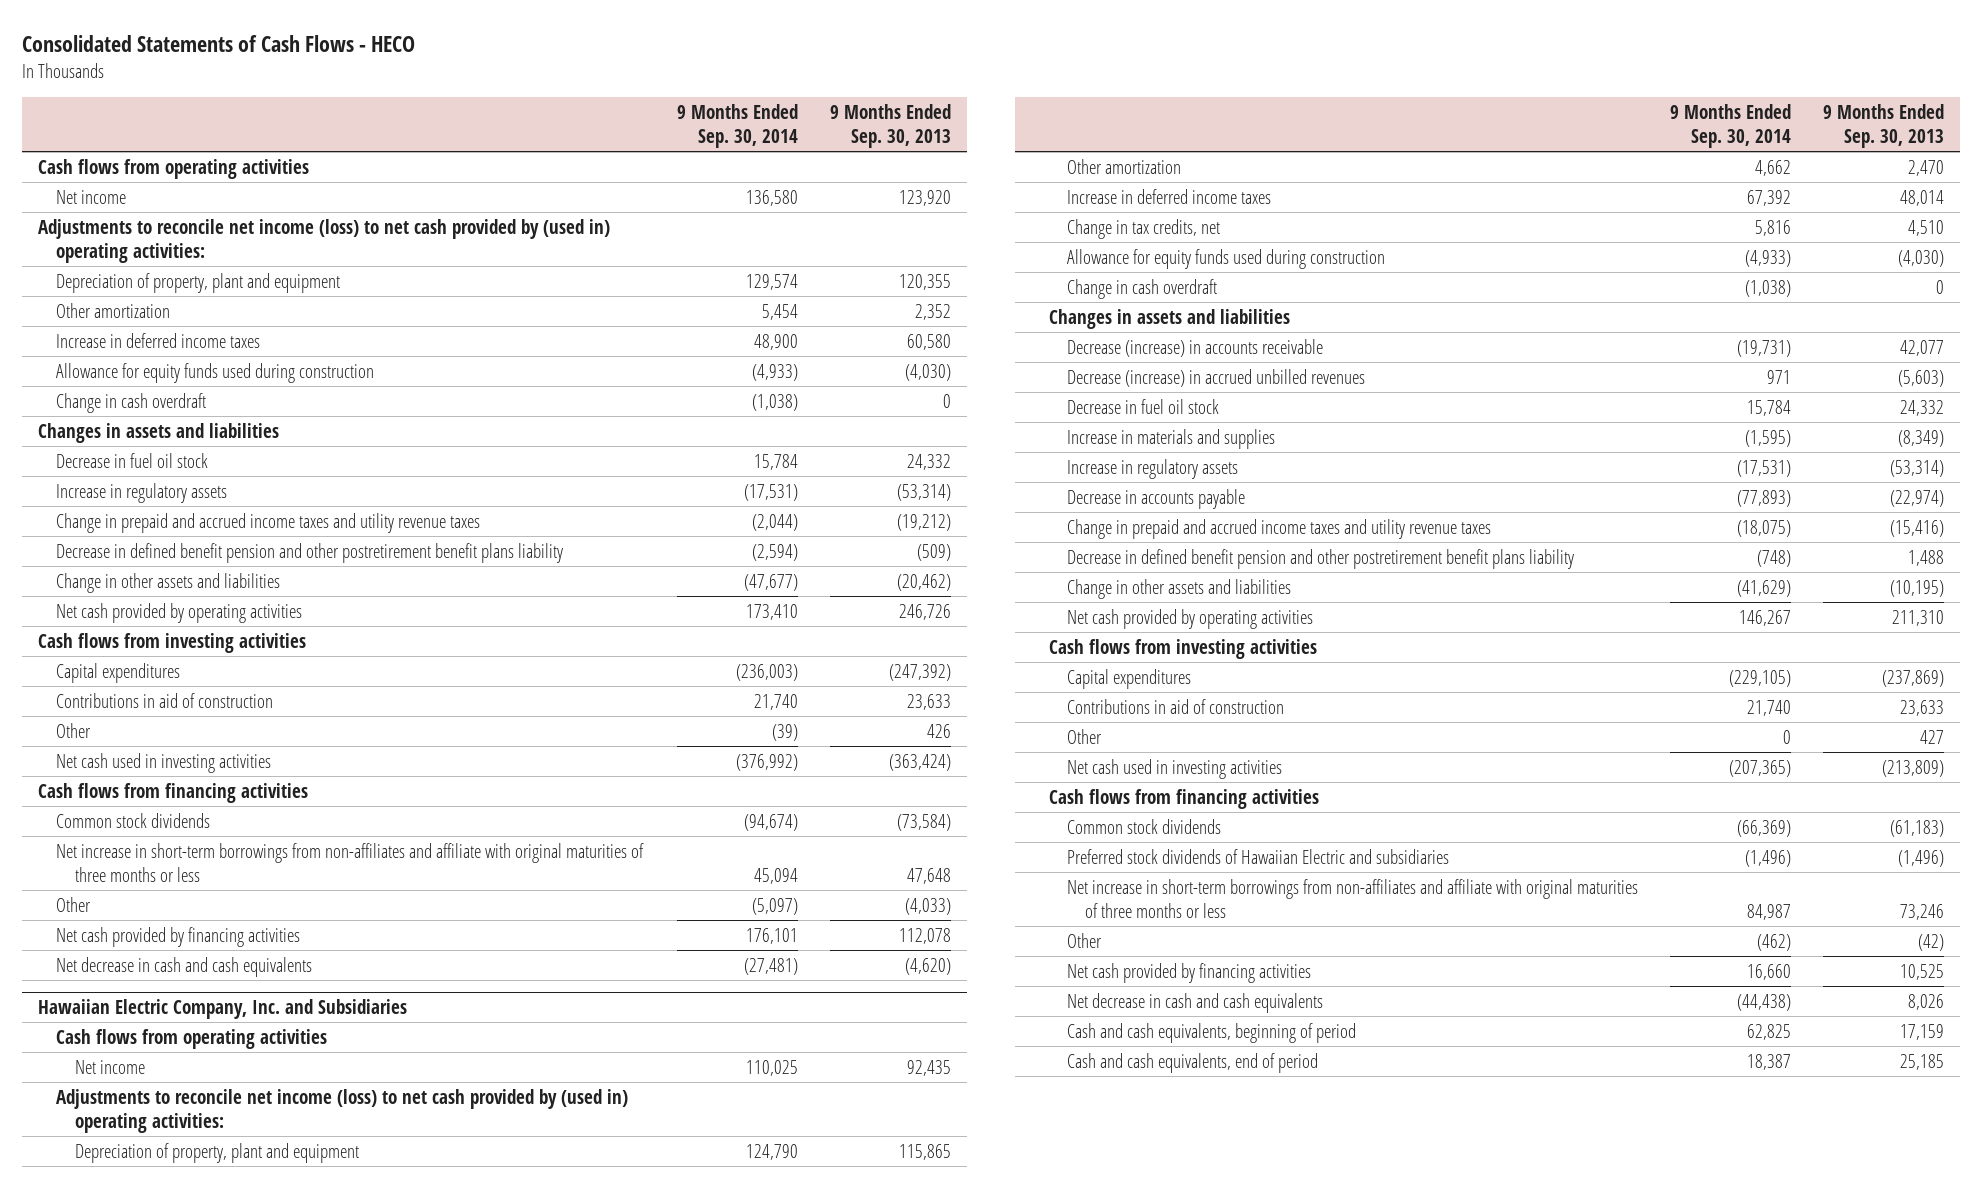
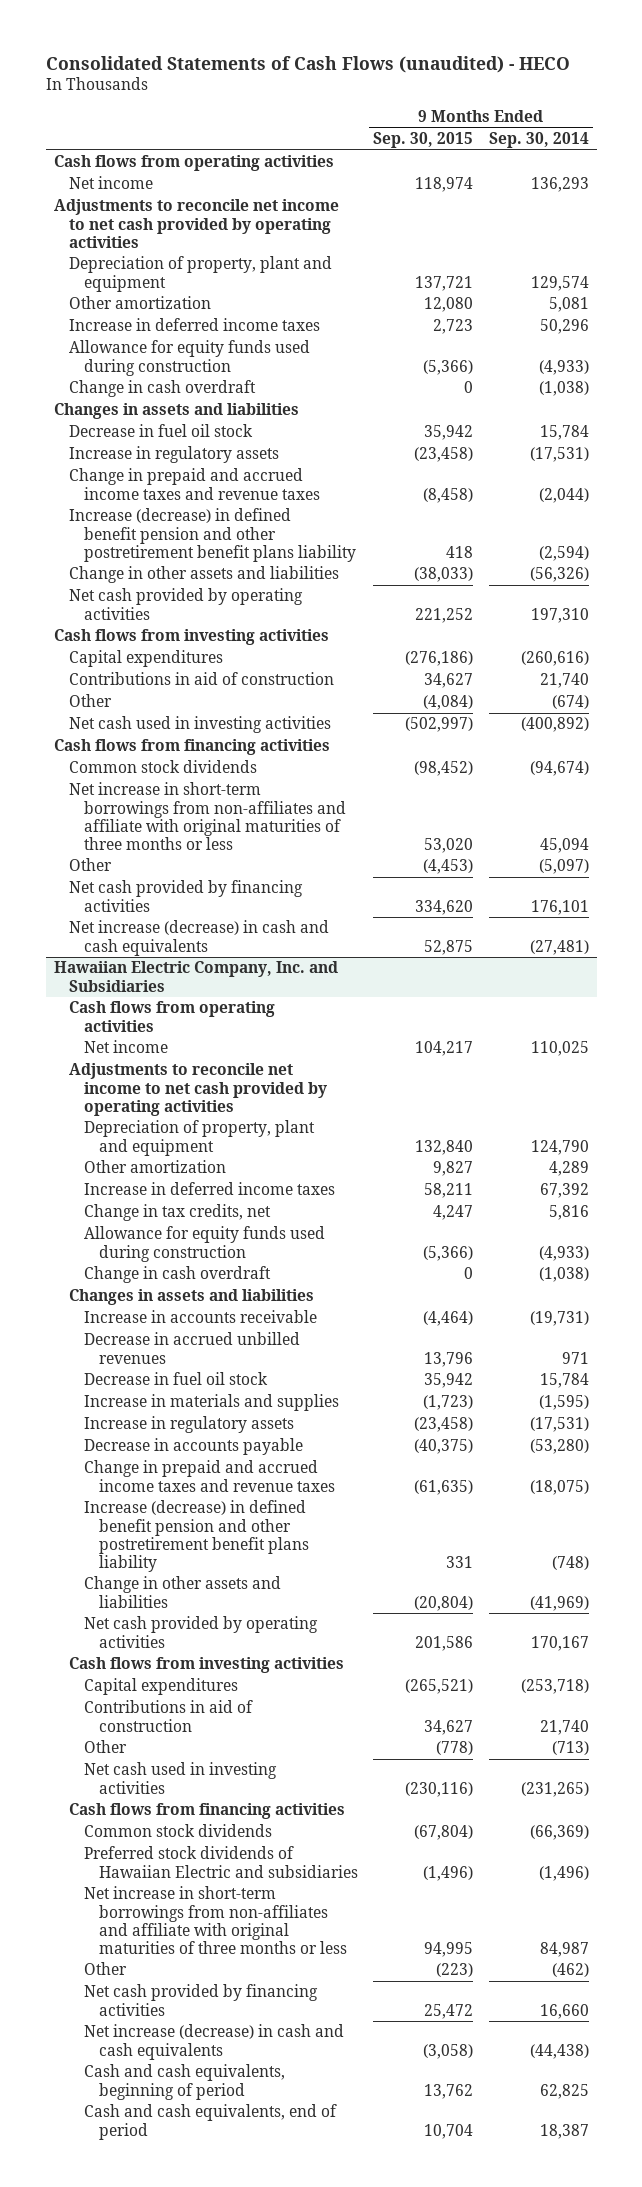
- Consolidated Statements of Cash Flows - HECO
+ Consolidated Statements of Cash Flows (unaudited) - HECO
- | 9 Months Ended Sep. 30, 2014 | 9 Months Ended Sep. 30, 2013
+ | 9 Months Ended Sep. 30, 2015 | 9 Months Ended Sep. 30, 2014
- Net income | 136,580 | 123,920
- Adjustments to reconcile net income (loss) to net cash provided by (used in) operating activities:
+ Net income | 118,974 | 136,293
+ Adjustments to reconcile net income to net cash provided by operating activities
- Other amortization | 5,454 | 2,352
- Increase in deferred income taxes | 48,900 | 60,580
+ Other amortization | 12,080 | 5,081
+ Increase in deferred income taxes | 2,723 | 50,296
- Change in prepaid and accrued income taxes and utility revenue taxes | (2,044) | (19,212)
- Decrease in defined benefit pension and other postretirement benefit plans liability | (2,594) | (509)
- Change in other assets and liabilities | (47,677) | (20,462)
- Net cash provided by operating activities | 173,410 | 246,726
+ Change in prepaid and accrued income taxes and revenue taxes | (8,458) | (2,044)
+ Increase (decrease) in defined benefit pension and other postretirement benefit plans liability | 418 | (2,594)
+ Change in other assets and liabilities | (38,033) | (56,326)
+ Net cash provided by operating activities | 221,252 | 197,310
- Capital expenditures | (236,003) | (247,392)
+ Capital expenditures | (276,186) | (260,616)
- Other | (39) | 426
- Net cash used in investing activities | (376,992) | (363,424)
+ Other | (4,084) | (674)
+ Net cash used in investing activities | (502,997) | (400,892)
- Net decrease in cash and cash equivalents | (27,481) | (4,620)
+ Net increase (decrease) in cash and cash equivalents | 52,875 | (27,481)
@ Hawaiian Electric Company, Inc. and Subsidiaries
- Adjustments to reconcile net income (loss) to net cash provided by (used in) operating activities:
+ Adjustments to reconcile net income to net cash provided by operating activities
- Other amortization | 4,662 | 2,470
+ Other amortization | 9,827 | 4,289
- Decrease (increase) in accounts receivable | (19,731) | 42,077
- Decrease (increase) in accrued unbilled revenues | 971 | (5,603)
+ Increase in accounts receivable | (4,464) | (19,731)
+ Decrease in accrued unbilled revenues | 13,796 | 971
- Decrease in accounts payable | (77,893) | (22,974)
- Change in prepaid and accrued income taxes and utility revenue taxes | (18,075) | (15,416)
- Decrease in defined benefit pension and other postretirement benefit plans liability | (748) | 1,488
- Change in other assets and liabilities | (41,629) | (10,195)
- Net cash provided by operating activities | 146,267 | 211,310
+ Decrease in accounts payable | (40,375) | (53,280)
+ Change in prepaid and accrued income taxes and revenue taxes | (61,635) | (18,075)
+ Increase (decrease) in defined benefit pension and other postretirement benefit plans liability | 331 | (748)
+ Change in other assets and liabilities | (20,804) | (41,969)
+ Net cash provided by operating activities | 201,586 | 170,167
- Capital expenditures | (229,105) | (237,869)
+ Capital expenditures | (265,521) | (253,718)
- Other | 0 | 427
- Net cash used in investing activities | (207,365) | (213,809)
+ Other | (778) | (713)
+ Net cash used in investing activities | (230,116) | (231,265)
- Net decrease in cash and cash equivalents | (44,438) | 8,026
+ Net increase (decrease) in cash and cash equivalents | (3,058) | (44,438)

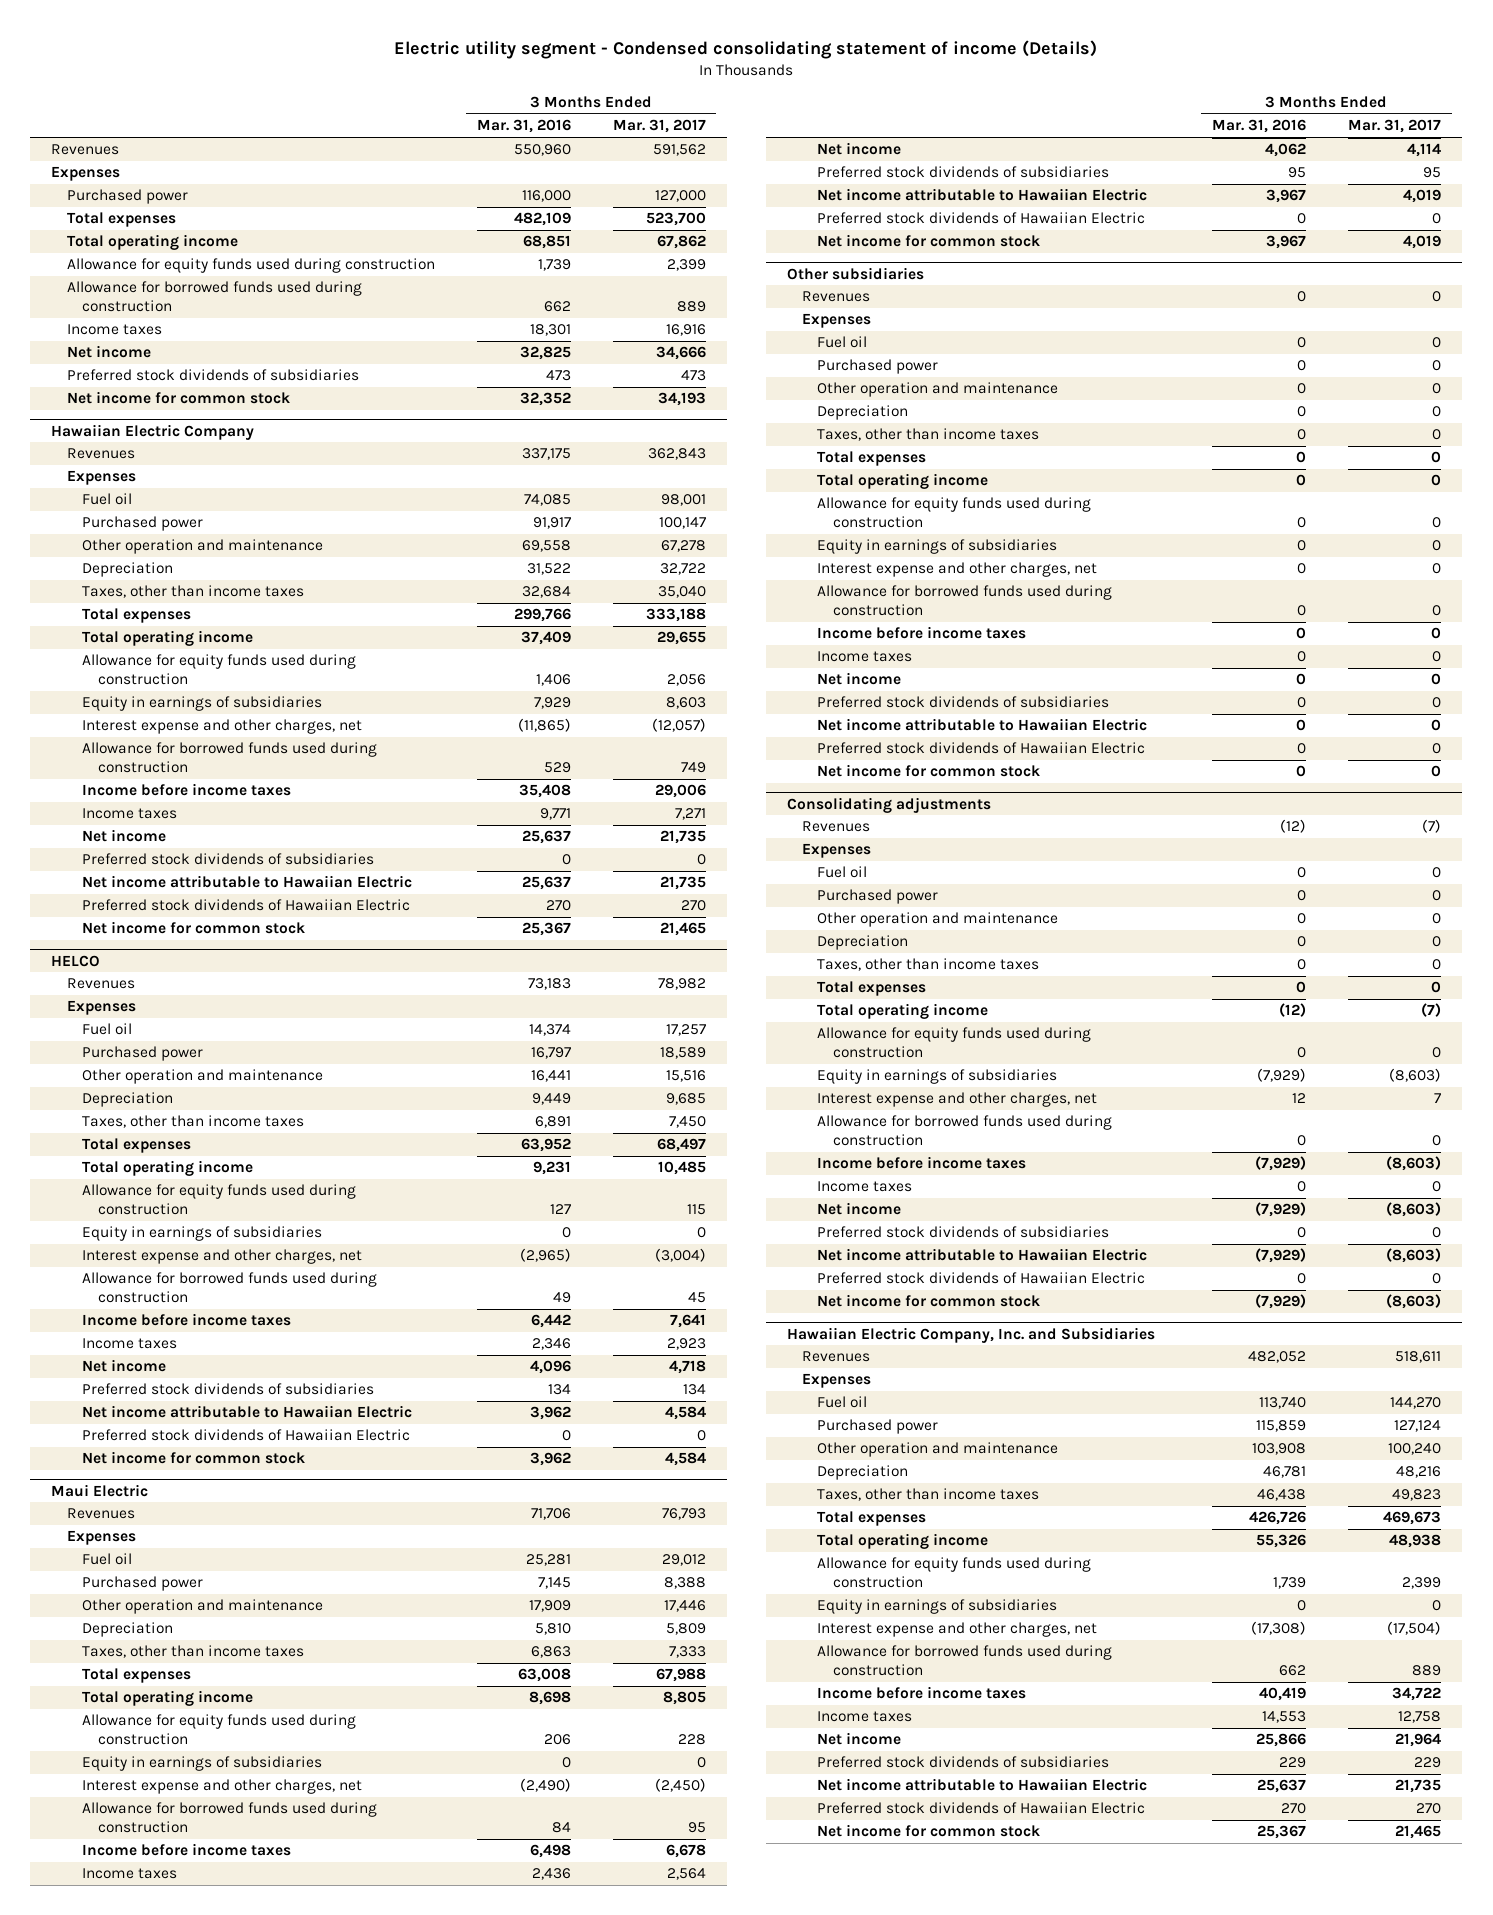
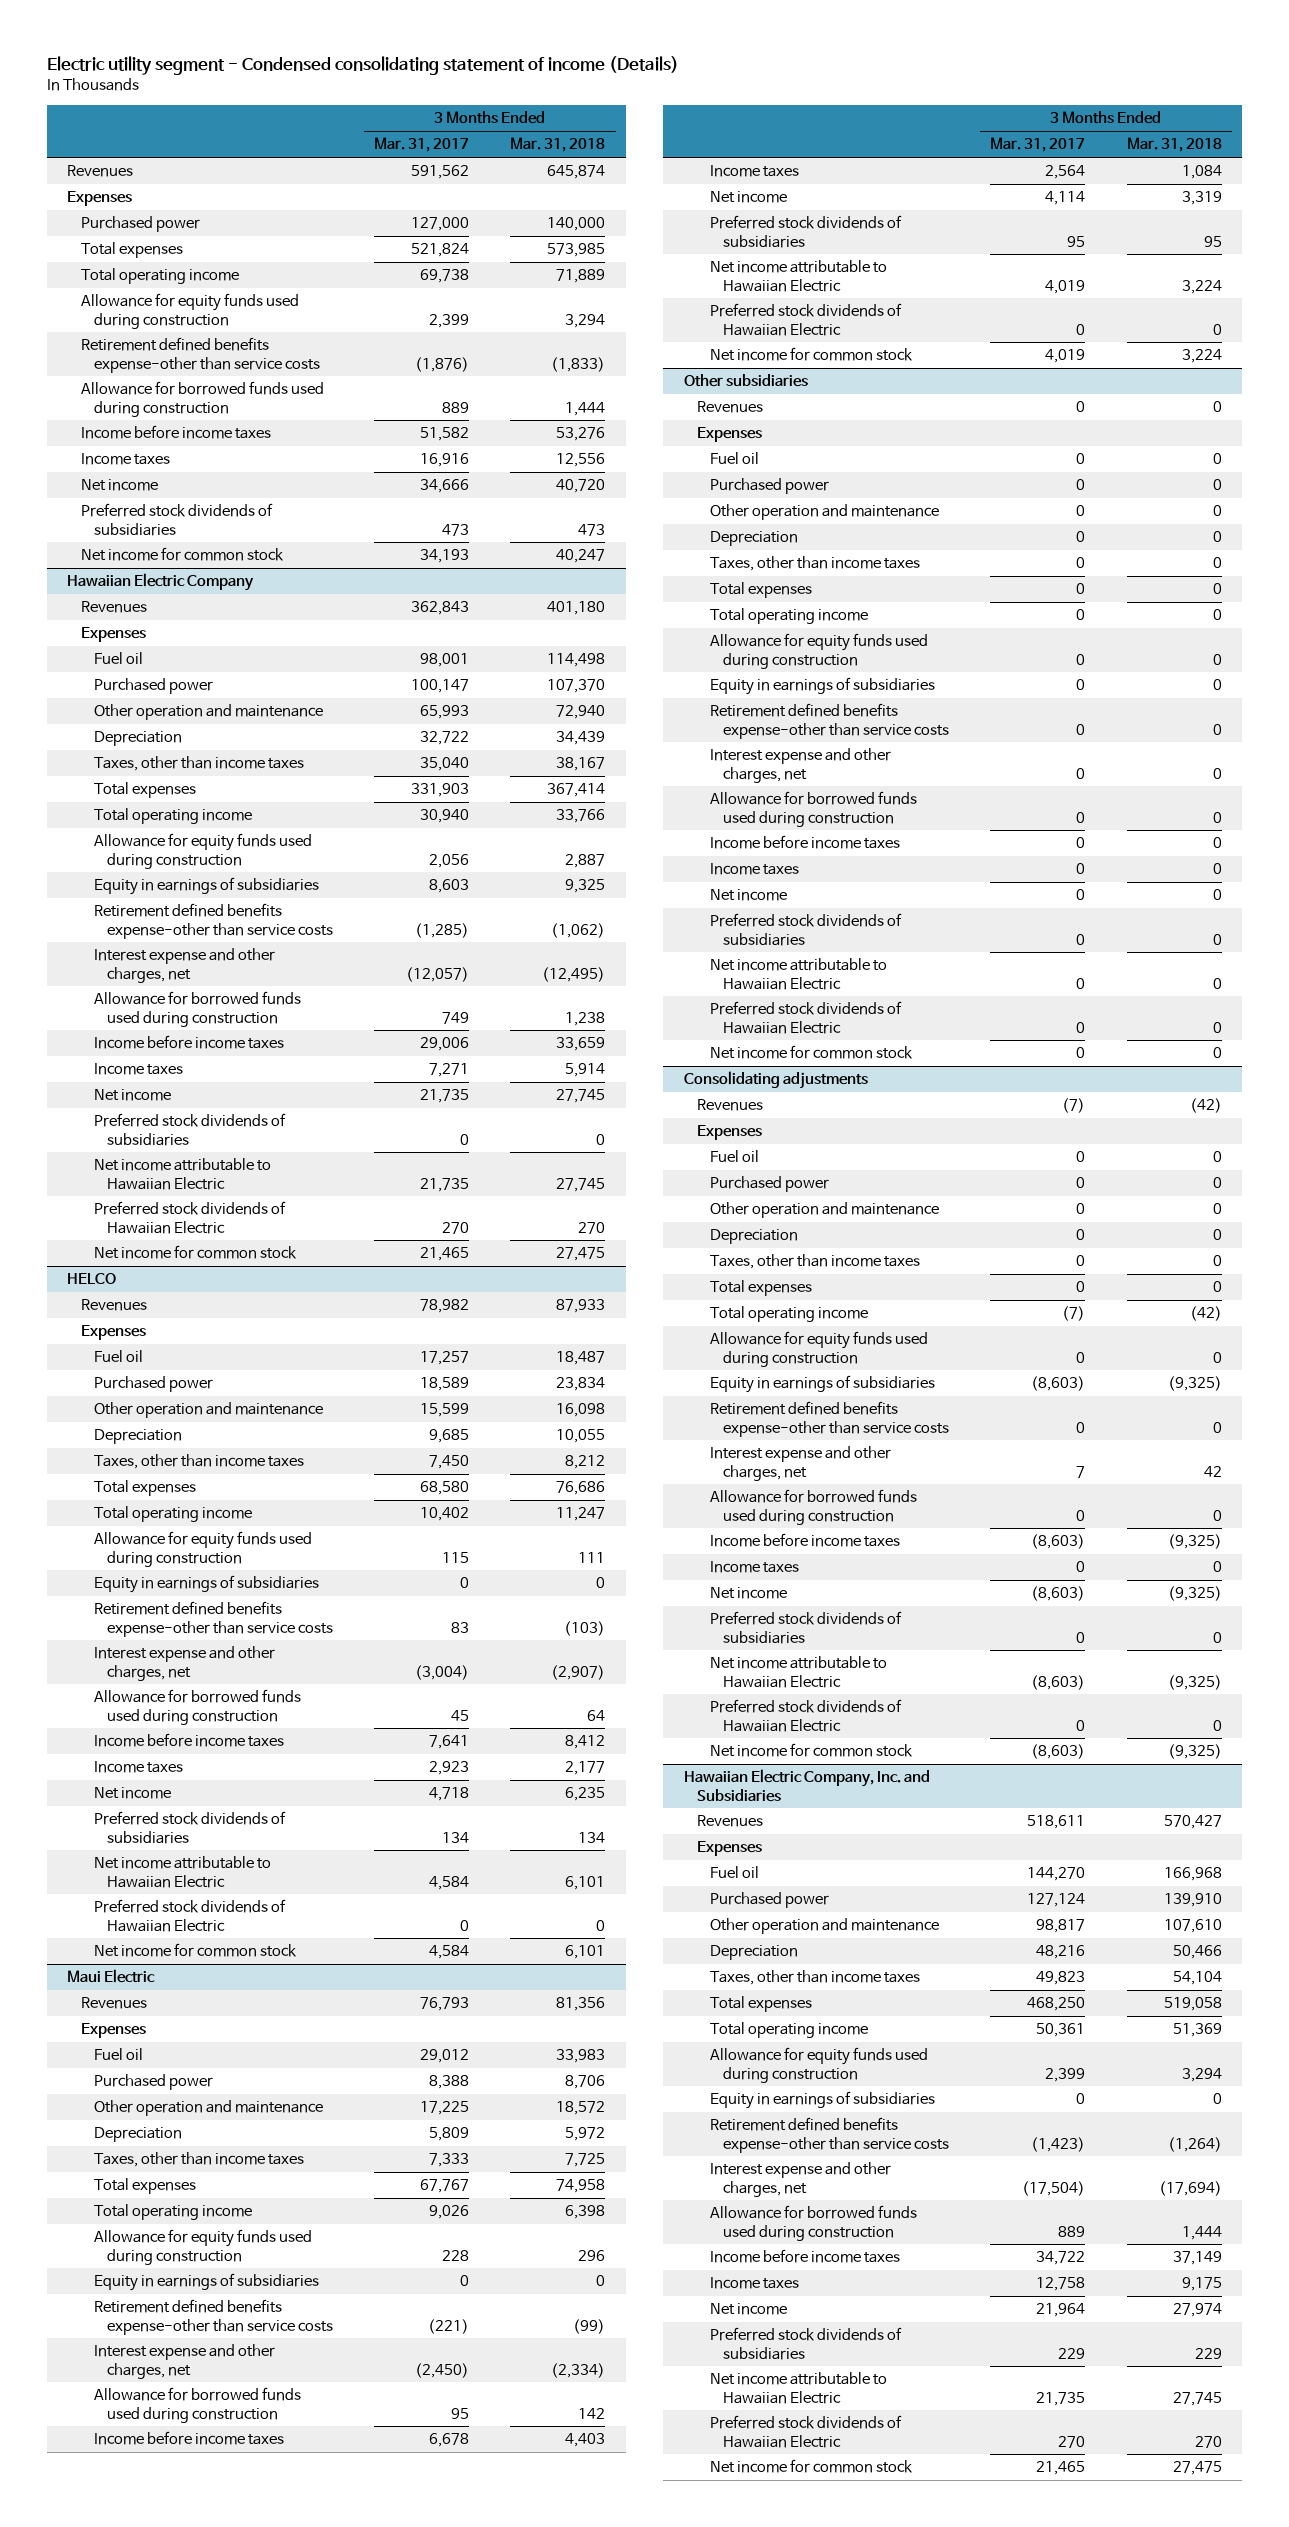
- | 3 Months Ended Mar. 31, 2016 | 3 Months Ended Mar. 31, 2017
+ | 3 Months Ended Mar. 31, 2017 | 3 Months Ended Mar. 31, 2018
- Total expenses | 482,109 | 523,700
- Total operating income | 68,851 | 67,862
+ Total expenses | 521,824 | 573,985
+ Total operating income | 69,738 | 71,889
+ Retirement defined benefits expense-other than service costs | (1,876) | (1,833)
+ Income before income taxes | 51,582 | 53,276
@ Hawaiian Electric Company
- Other operation and maintenance | 69,558 | 67,278
+ Other operation and maintenance | 65,993 | 72,940
- Total expenses | 299,766 | 333,188
- Total operating income | 37,409 | 29,655
+ Total expenses | 331,903 | 367,414
+ Total operating income | 30,940 | 33,766
+ Retirement defined benefits expense-other than service costs | (1,285) | (1,062)
@ HELCO
- Other operation and maintenance | 16,441 | 15,516
+ Other operation and maintenance | 15,599 | 16,098
- Total expenses | 63,952 | 68,497
- Total operating income | 9,231 | 10,485
+ Total expenses | 68,580 | 76,686
+ Total operating income | 10,402 | 11,247
+ Retirement defined benefits expense-other than service costs | 83 | (103)
@ Maui Electric
- Other operation and maintenance | 17,909 | 17,446
+ Other operation and maintenance | 17,225 | 18,572
- Total expenses | 63,008 | 67,988
- Total operating income | 8,698 | 8,805
+ Total expenses | 67,767 | 74,958
+ Total operating income | 9,026 | 6,398
+ Retirement defined benefits expense-other than service costs | (221) | (99)
@ Other subsidiaries
+ Retirement defined benefits expense-other than service costs | 0 | 0
@ Consolidating adjustments
+ Retirement defined benefits expense-other than service costs | 0 | 0
@ Hawaiian Electric Company, Inc. and Subsidiaries
- Other operation and maintenance | 103,908 | 100,240
+ Other operation and maintenance | 98,817 | 107,610
- Total expenses | 426,726 | 469,673
- Total operating income | 55,326 | 48,938
+ Total expenses | 468,250 | 519,058
+ Total operating income | 50,361 | 51,369
+ Retirement defined benefits expense-other than service costs | (1,423) | (1,264)

